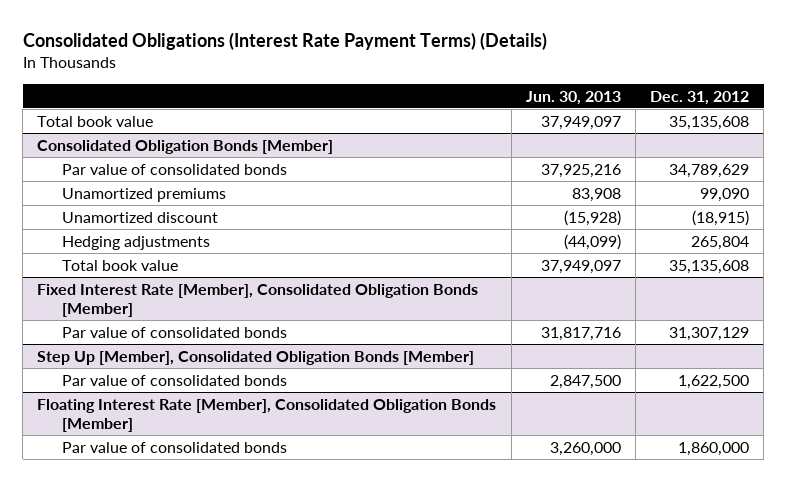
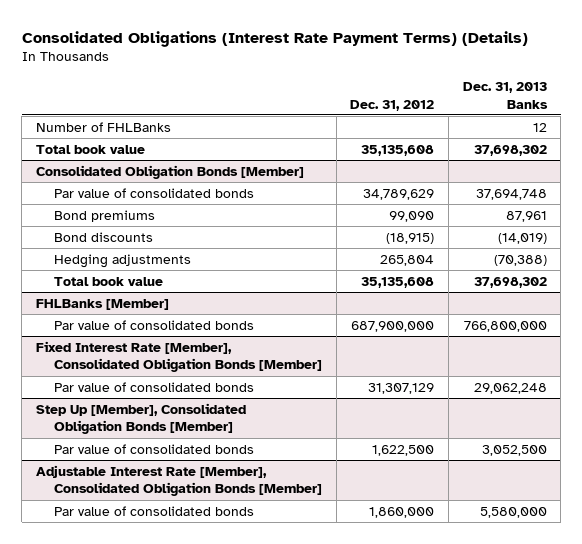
- | Jun. 30, 2013 | Dec. 31, 2012
+ | Dec. 31, 2012 | Dec. 31, 2013 Banks
+ Number of FHLBanks | | 12
@ Consolidated Obligation Bonds [Member]
- Unamortized premiums | 83,908 | 99,090
- Unamortized discount | (15,928) | (18,915)
+ Bond premiums | 99,090 | 87,961
+ Bond discounts | (18,915) | (14,019)
+ FHLBanks [Member]
+ Par value of consolidated bonds | 687,900,000 | 766,800,000
- Floating Interest Rate [Member], Consolidated Obligation Bonds [Member]
+ Adjustable Interest Rate [Member], Consolidated Obligation Bonds [Member]

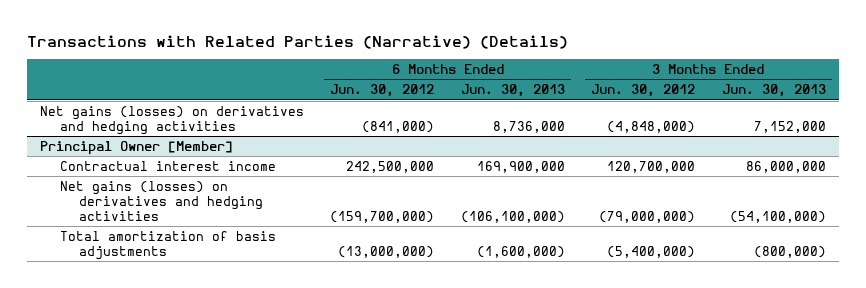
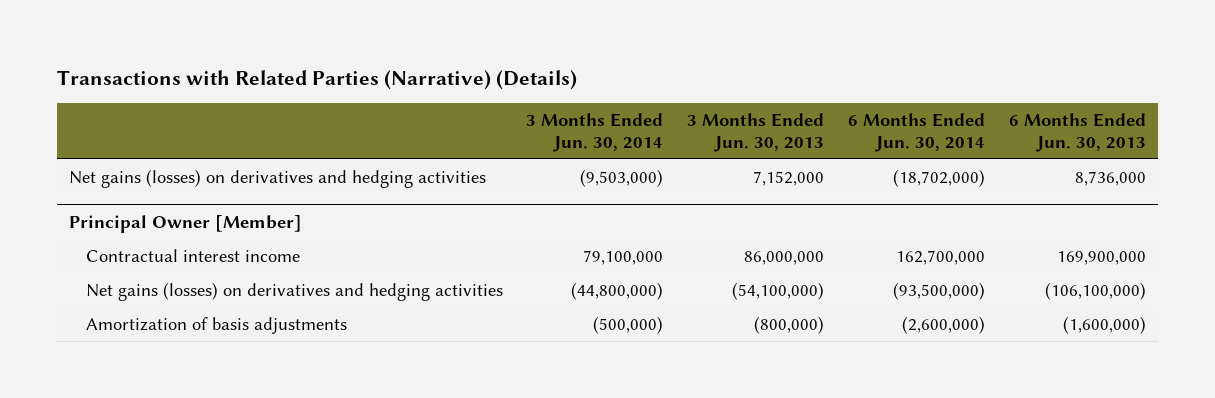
- | 6 Months Ended Jun. 30, 2012 | 6 Months Ended Jun. 30, 2013 | 3 Months Ended Jun. 30, 2012 | 3 Months Ended Jun. 30, 2013
+ | 3 Months Ended Jun. 30, 2014 | 3 Months Ended Jun. 30, 2013 | 6 Months Ended Jun. 30, 2014 | 6 Months Ended Jun. 30, 2013
@ Principal Owner [Member]
- Total amortization of basis adjustments | (13,000,000) | (1,600,000) | (5,400,000) | (800,000)
+ Amortization of basis adjustments | (500,000) | (800,000) | (2,600,000) | (1,600,000)

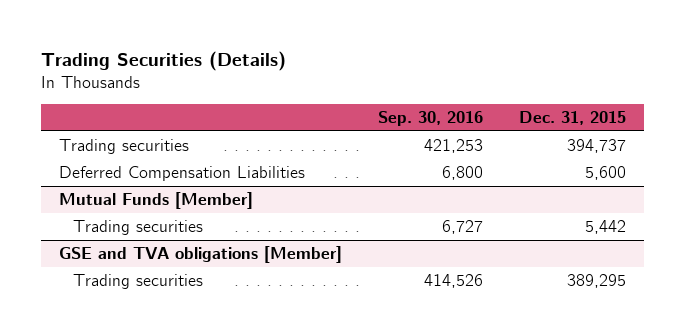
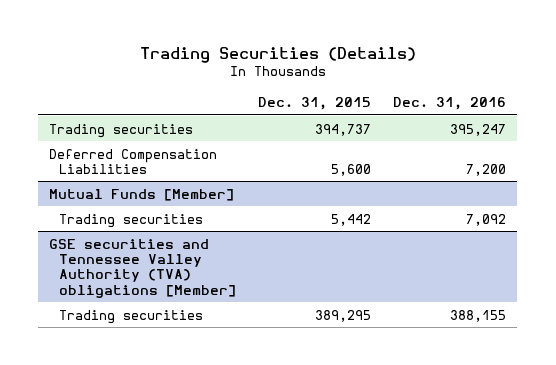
- | Sep. 30, 2016 | Dec. 31, 2015
+ | Dec. 31, 2015 | Dec. 31, 2016
- GSE and TVA obligations [Member]
+ GSE securities and Tennessee Valley Authority (TVA) obligations [Member]

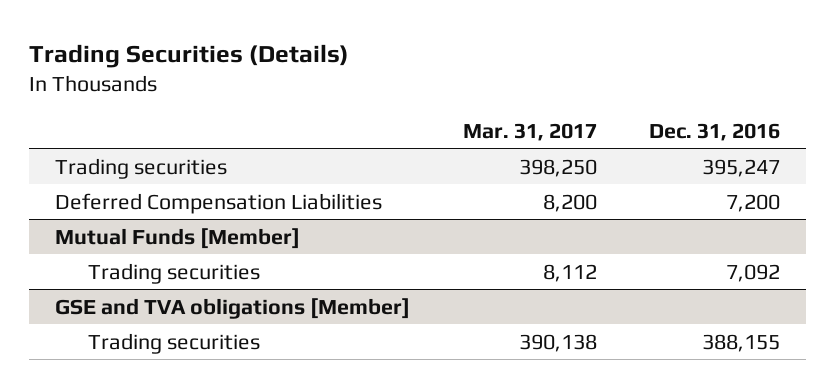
- | Dec. 31, 2015 | Dec. 31, 2016
+ | Mar. 31, 2017 | Dec. 31, 2016
- GSE securities and Tennessee Valley Authority (TVA) obligations [Member]
+ GSE and TVA obligations [Member]

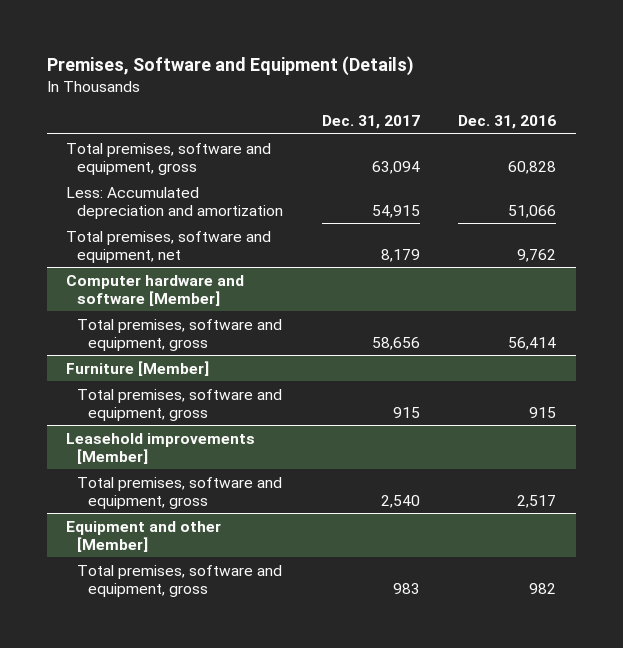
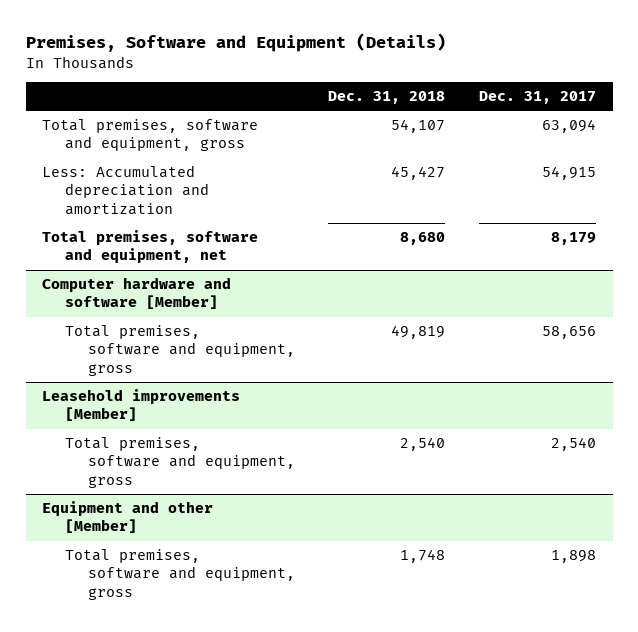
- | Dec. 31, 2017 | Dec. 31, 2016
+ | Dec. 31, 2018 | Dec. 31, 2017
- Furniture [Member]
- Total premises, software and equipment, gross | 915 | 915
@ Equipment and other [Member]
- Total premises, software and equipment, gross | 983 | 982
+ Total premises, software and equipment, gross | 1,748 | 1,898

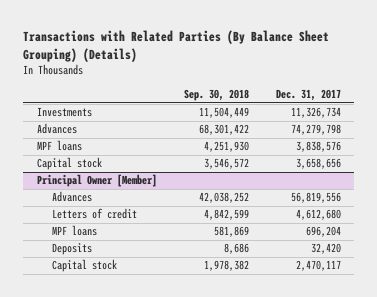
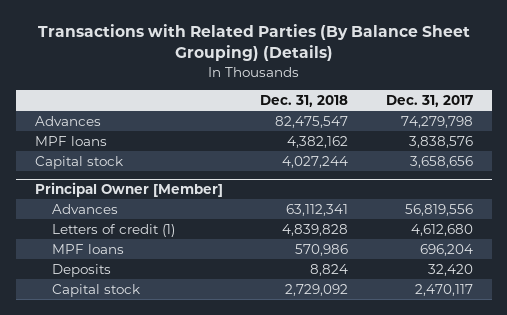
- | Sep. 30, 2018 | Dec. 31, 2017
+ | Dec. 31, 2018 | Dec. 31, 2017
- Investments | 11,504,449 | 11,326,734
@ Principal Owner [Member]
- Letters of credit | 4,842,599 | 4,612,680
+ Letters of credit (1) | 4,839,828 | 4,612,680

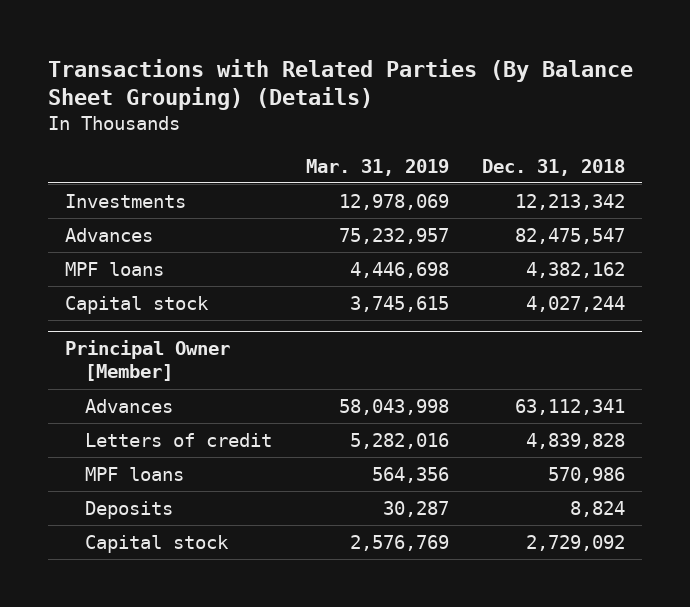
- | Dec. 31, 2018 | Dec. 31, 2017
+ | Mar. 31, 2019 | Dec. 31, 2018
+ Investments | 12,978,069 | 12,213,342
@ Principal Owner [Member]
- Letters of credit (1) | 4,839,828 | 4,612,680
+ Letters of credit | 5,282,016 | 4,839,828

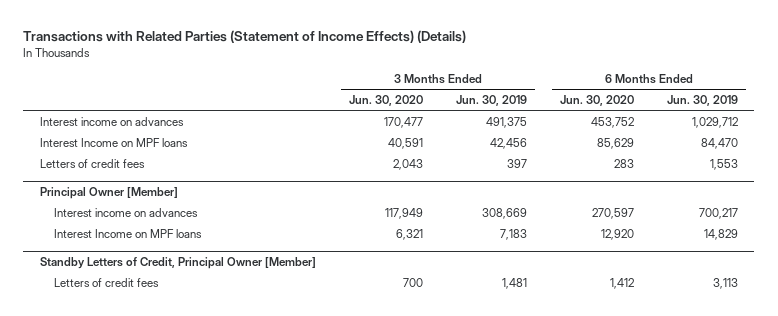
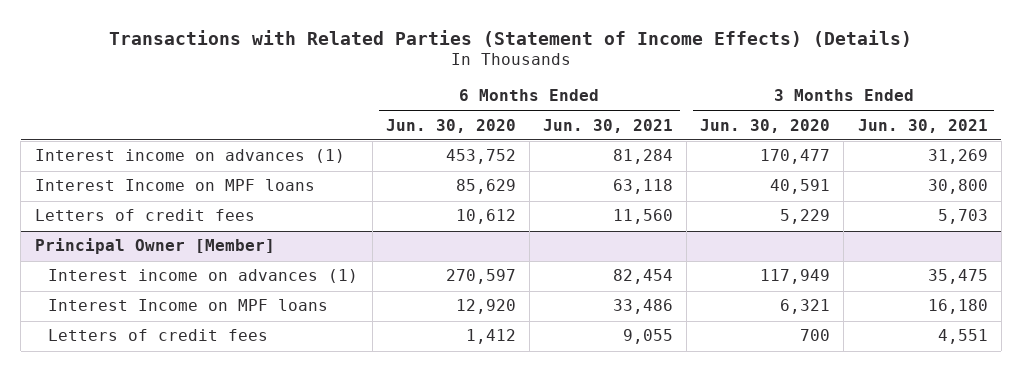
- | 3 Months Ended Jun. 30, 2020 | 3 Months Ended Jun. 30, 2019 | 6 Months Ended Jun. 30, 2020 | 6 Months Ended Jun. 30, 2019
+ | 6 Months Ended Jun. 30, 2020 | 6 Months Ended Jun. 30, 2021 | 3 Months Ended Jun. 30, 2020 | 3 Months Ended Jun. 30, 2021
- Interest income on advances | 170,477 | 491,375 | 453,752 | 1,029,712
+ Interest income on advances (1) | 453,752 | 81,284 | 170,477 | 31,269
- Letters of credit fees | 2,043 | 397 | 283 | 1,553
+ Letters of credit fees | 10,612 | 11,560 | 5,229 | 5,703
@ Principal Owner [Member]
- Interest income on advances | 117,949 | 308,669 | 270,597 | 700,217
+ Interest income on advances (1) | 270,597 | 82,454 | 117,949 | 35,475
- Standby Letters of Credit, Principal Owner [Member]

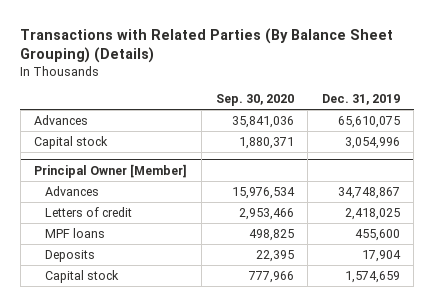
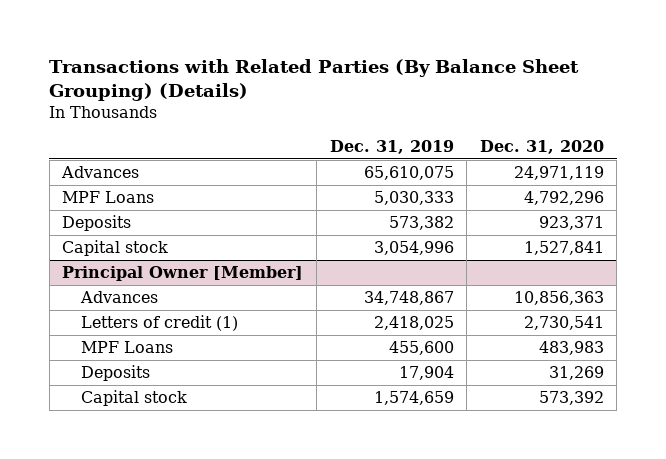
- | Sep. 30, 2020 | Dec. 31, 2019
+ | Dec. 31, 2019 | Dec. 31, 2020
+ MPF Loans | 5,030,333 | 4,792,296
+ Deposits | 573,382 | 923,371
@ Principal Owner [Member]
- Letters of credit | 2,953,466 | 2,418,025
- MPF loans | 498,825 | 455,600
+ Letters of credit (1) | 2,418,025 | 2,730,541
+ MPF Loans | 455,600 | 483,983

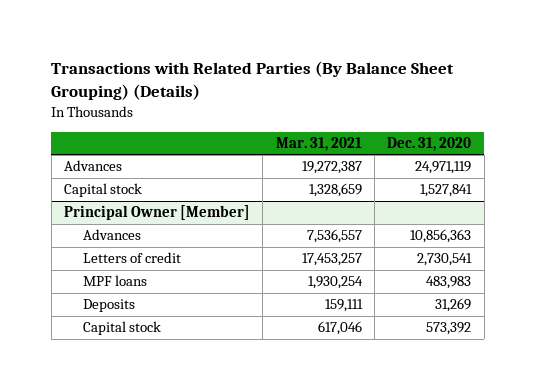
- | Dec. 31, 2019 | Dec. 31, 2020
+ | Mar. 31, 2021 | Dec. 31, 2020
- MPF Loans | 5,030,333 | 4,792,296
- Deposits | 573,382 | 923,371
@ Principal Owner [Member]
- Letters of credit (1) | 2,418,025 | 2,730,541
- MPF Loans | 455,600 | 483,983
+ Letters of credit | 17,453,257 | 2,730,541
+ MPF loans | 1,930,254 | 483,983

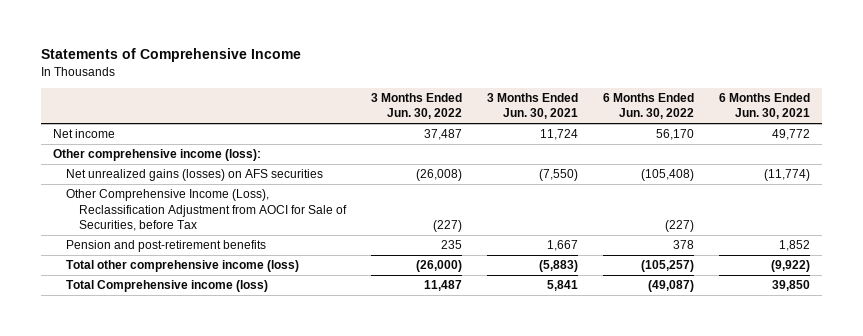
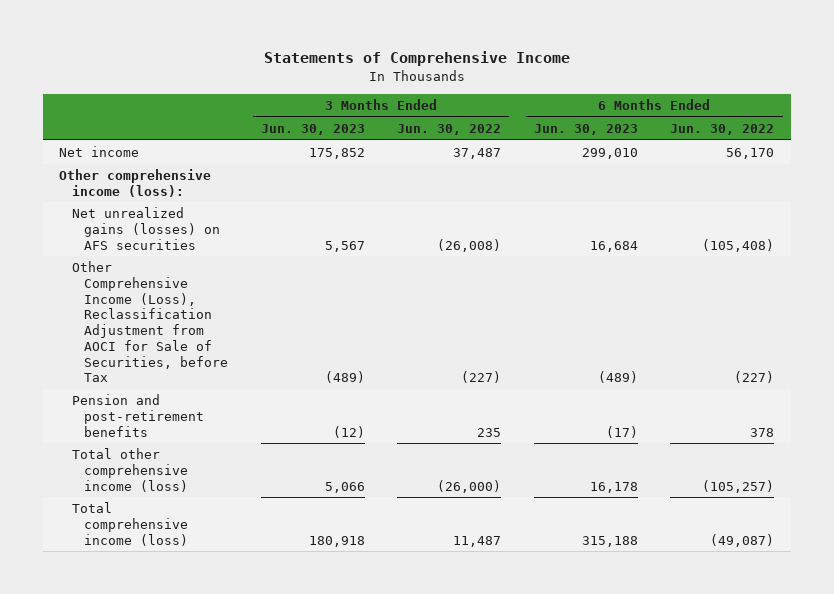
- | 3 Months Ended Jun. 30, 2022 | 3 Months Ended Jun. 30, 2021 | 6 Months Ended Jun. 30, 2022 | 6 Months Ended Jun. 30, 2021
+ | 3 Months Ended Jun. 30, 2023 | 3 Months Ended Jun. 30, 2022 | 6 Months Ended Jun. 30, 2023 | 6 Months Ended Jun. 30, 2022
- Total Comprehensive income (loss) | 11,487 | 5,841 | (49,087) | 39,850
+ Total comprehensive income (loss) | 180,918 | 11,487 | 315,188 | (49,087)

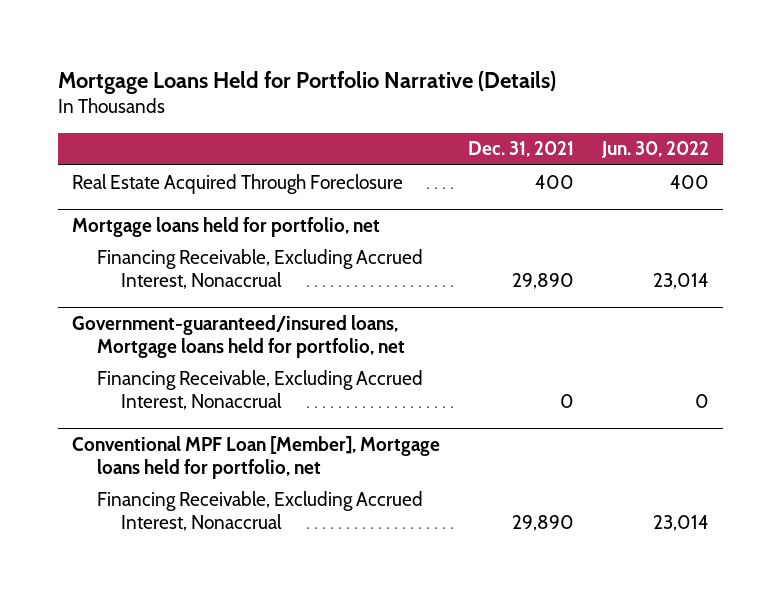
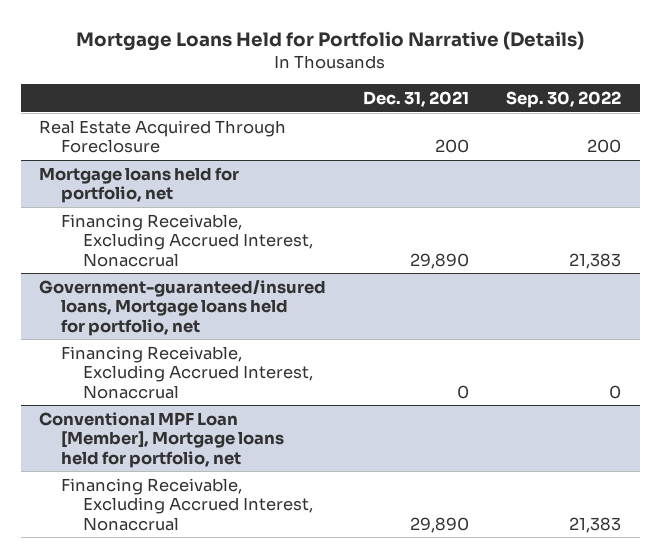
- | Dec. 31, 2021 | Jun. 30, 2022
+ | Dec. 31, 2021 | Sep. 30, 2022
- Real Estate Acquired Through Foreclosure | 400 | 400
+ Real Estate Acquired Through Foreclosure | 200 | 200

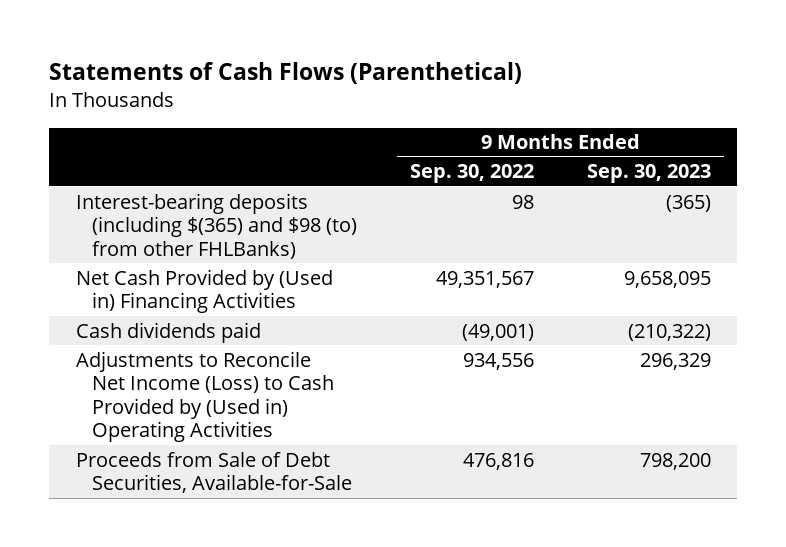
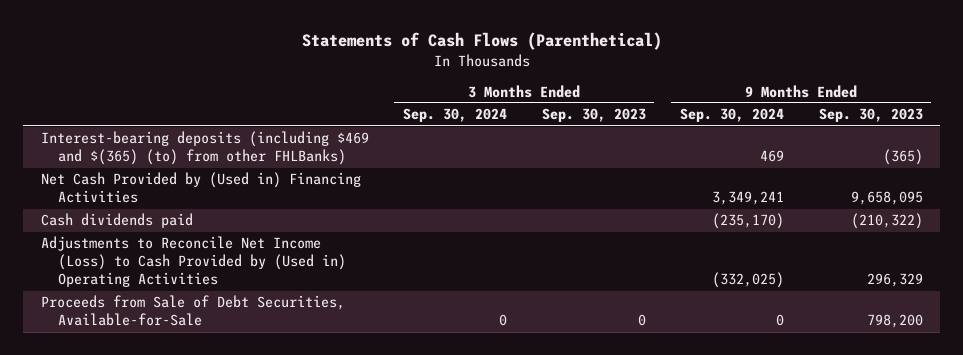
- | 9 Months Ended Sep. 30, 2022 | 9 Months Ended Sep. 30, 2023
+ | 3 Months Ended Sep. 30, 2024 | 3 Months Ended Sep. 30, 2023 | 9 Months Ended Sep. 30, 2024 | 9 Months Ended Sep. 30, 2023
- Interest-bearing deposits (including $(365) and $98 (to) from other FHLBanks) | 98 | (365)
+ Interest-bearing deposits (including $469 and $(365) (to) from other FHLBanks) | | | 469 | (365)

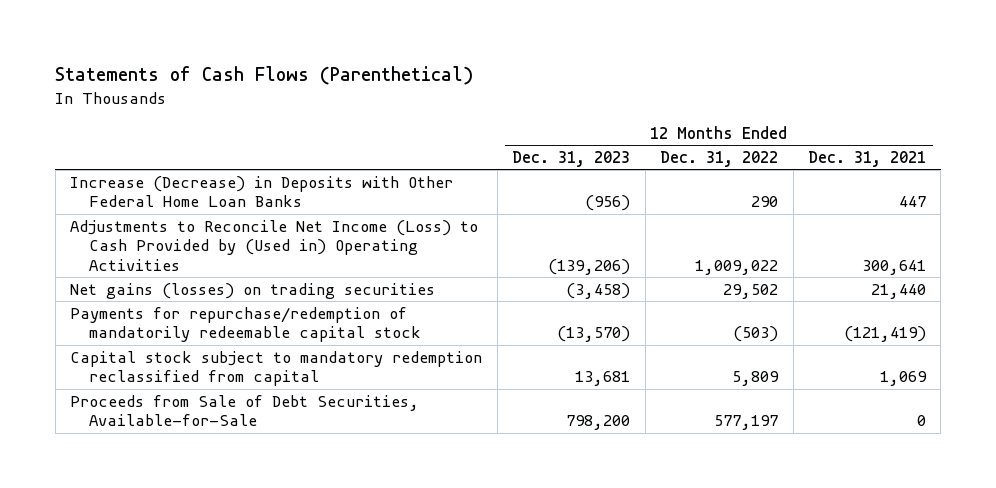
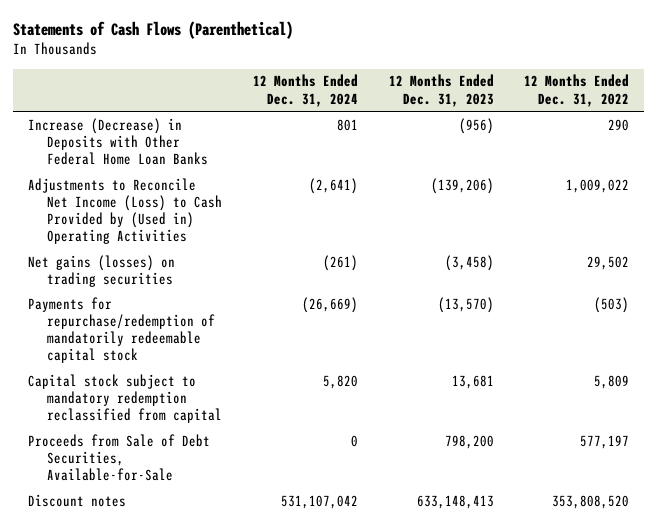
- | 12 Months Ended Dec. 31, 2023 | 12 Months Ended Dec. 31, 2022 | 12 Months Ended Dec. 31, 2021
+ | 12 Months Ended Dec. 31, 2024 | 12 Months Ended Dec. 31, 2023 | 12 Months Ended Dec. 31, 2022
+ Discount notes | 531,107,042 | 633,148,413 | 353,808,520

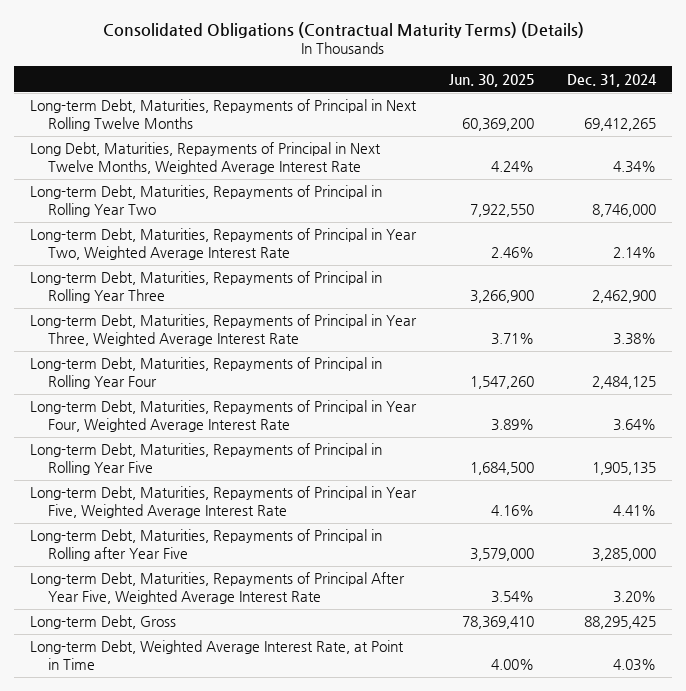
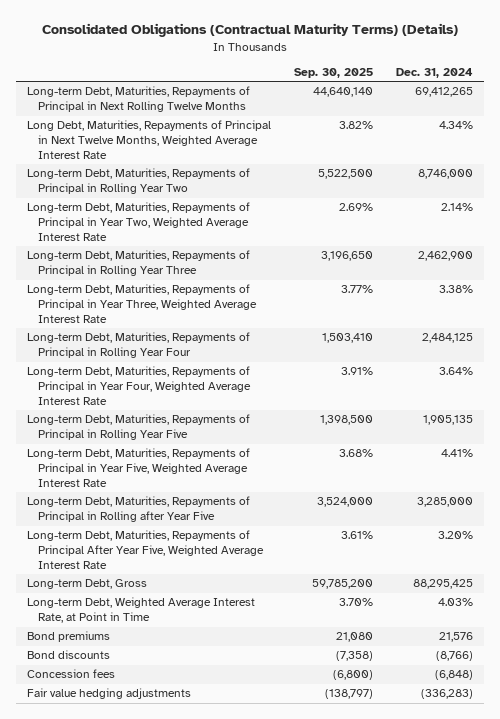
- | Jun. 30, 2025 | Dec. 31, 2024
+ | Sep. 30, 2025 | Dec. 31, 2024
+ Bond premiums | 21,080 | 21,576
+ Bond discounts | (7,358) | (8,766)
+ Concession fees | (6,800) | (6,848)
+ Fair value hedging adjustments | (138,797) | (336,283)

